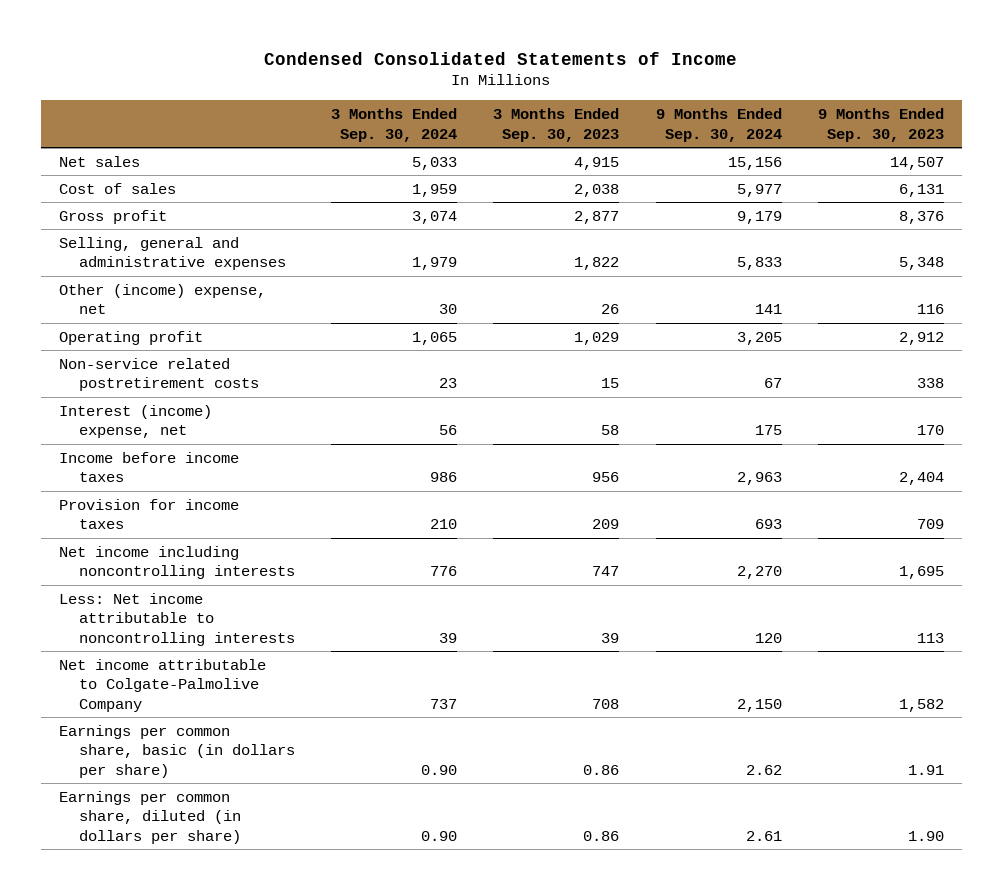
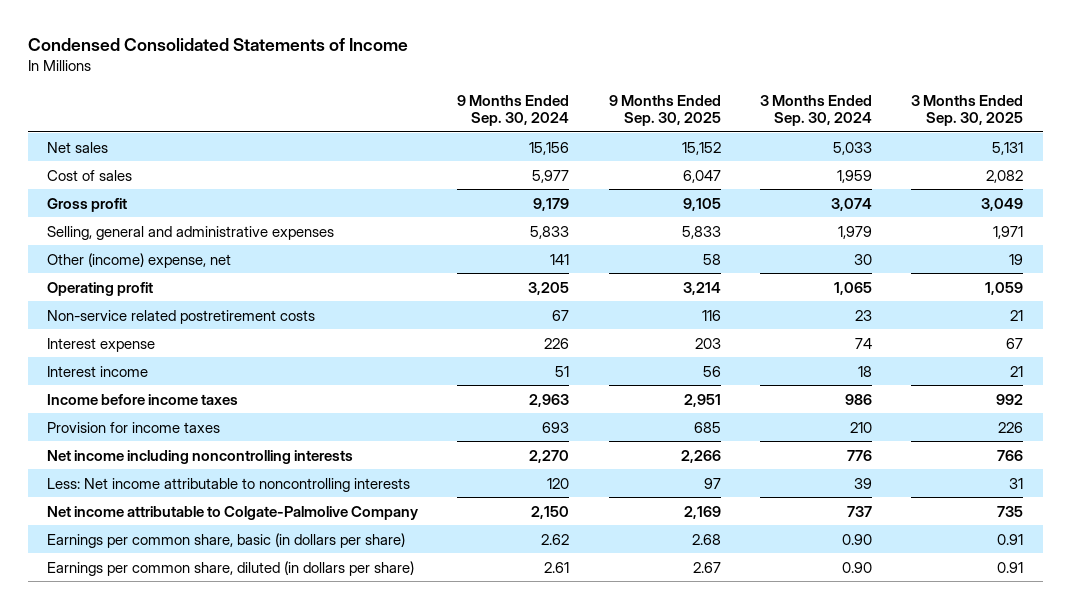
- | 3 Months Ended Sep. 30, 2024 | 3 Months Ended Sep. 30, 2023 | 9 Months Ended Sep. 30, 2024 | 9 Months Ended Sep. 30, 2023
+ | 9 Months Ended Sep. 30, 2024 | 9 Months Ended Sep. 30, 2025 | 3 Months Ended Sep. 30, 2024 | 3 Months Ended Sep. 30, 2025
- Interest (income) expense, net | 56 | 58 | 175 | 170
+ Interest expense | 226 | 203 | 74 | 67
+ Interest income | 51 | 56 | 18 | 21

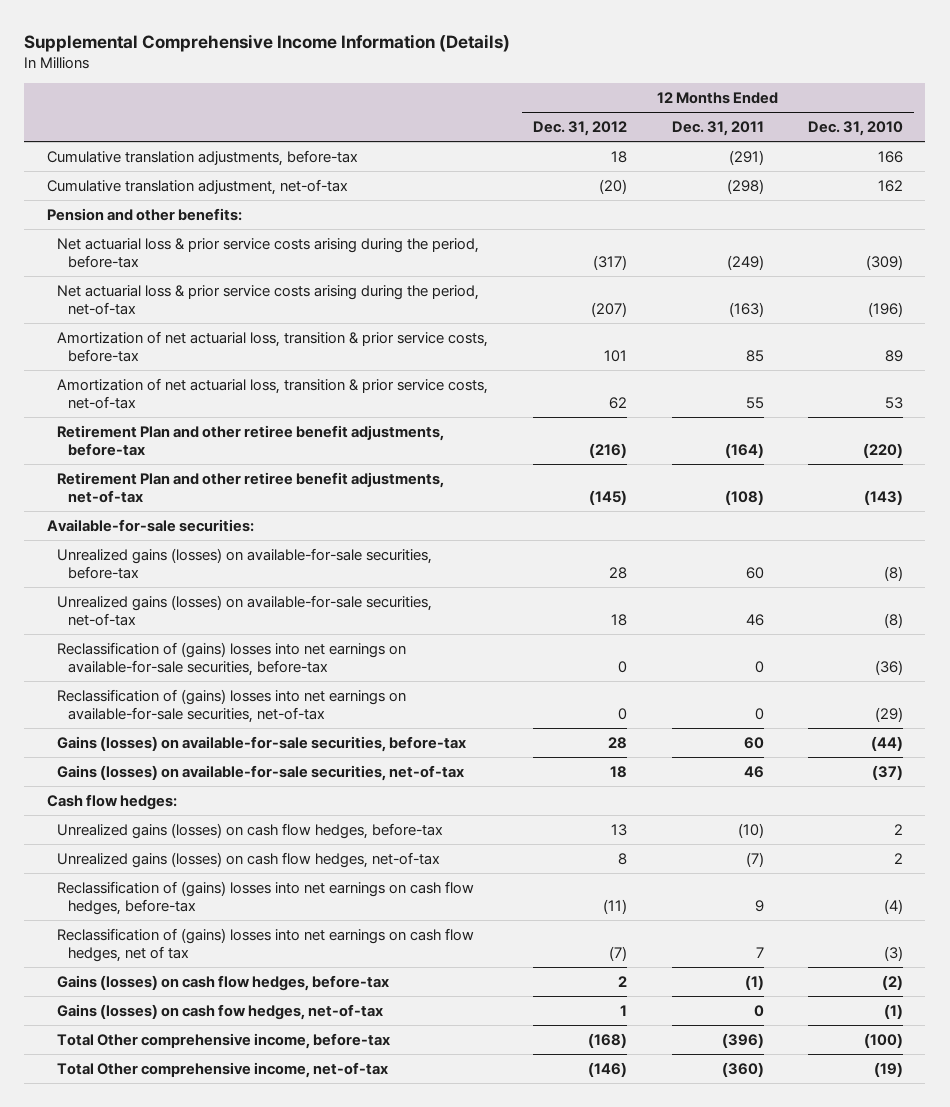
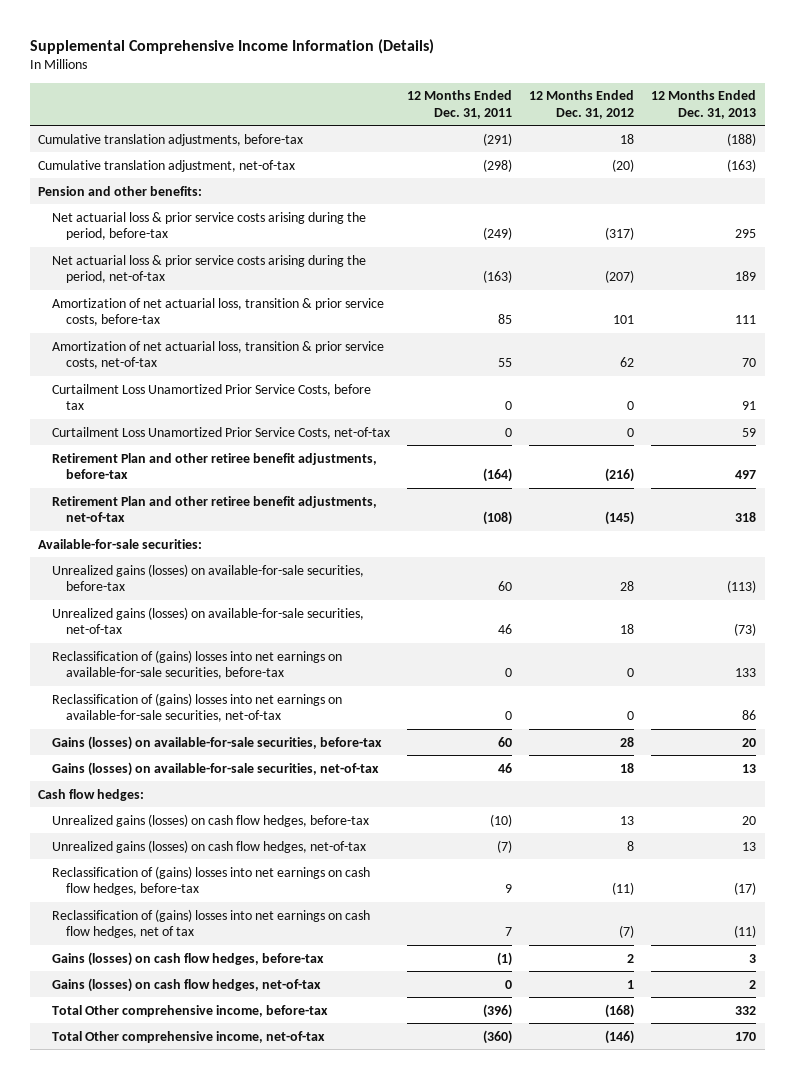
- | 12 Months Ended Dec. 31, 2012 | 12 Months Ended Dec. 31, 2011 | 12 Months Ended Dec. 31, 2010
+ | 12 Months Ended Dec. 31, 2011 | 12 Months Ended Dec. 31, 2012 | 12 Months Ended Dec. 31, 2013
+ Curtailment Loss Unamortized Prior Service Costs, before tax | 0 | 0 | 91
+ Curtailment Loss Unamortized Prior Service Costs, net-of-tax | 0 | 0 | 59
- Gains (losses) on cash fow hedges, net-of-tax | 1 | 0 | (1)
+ Gains (losses) on cash flow hedges, net-of-tax | 0 | 1 | 2

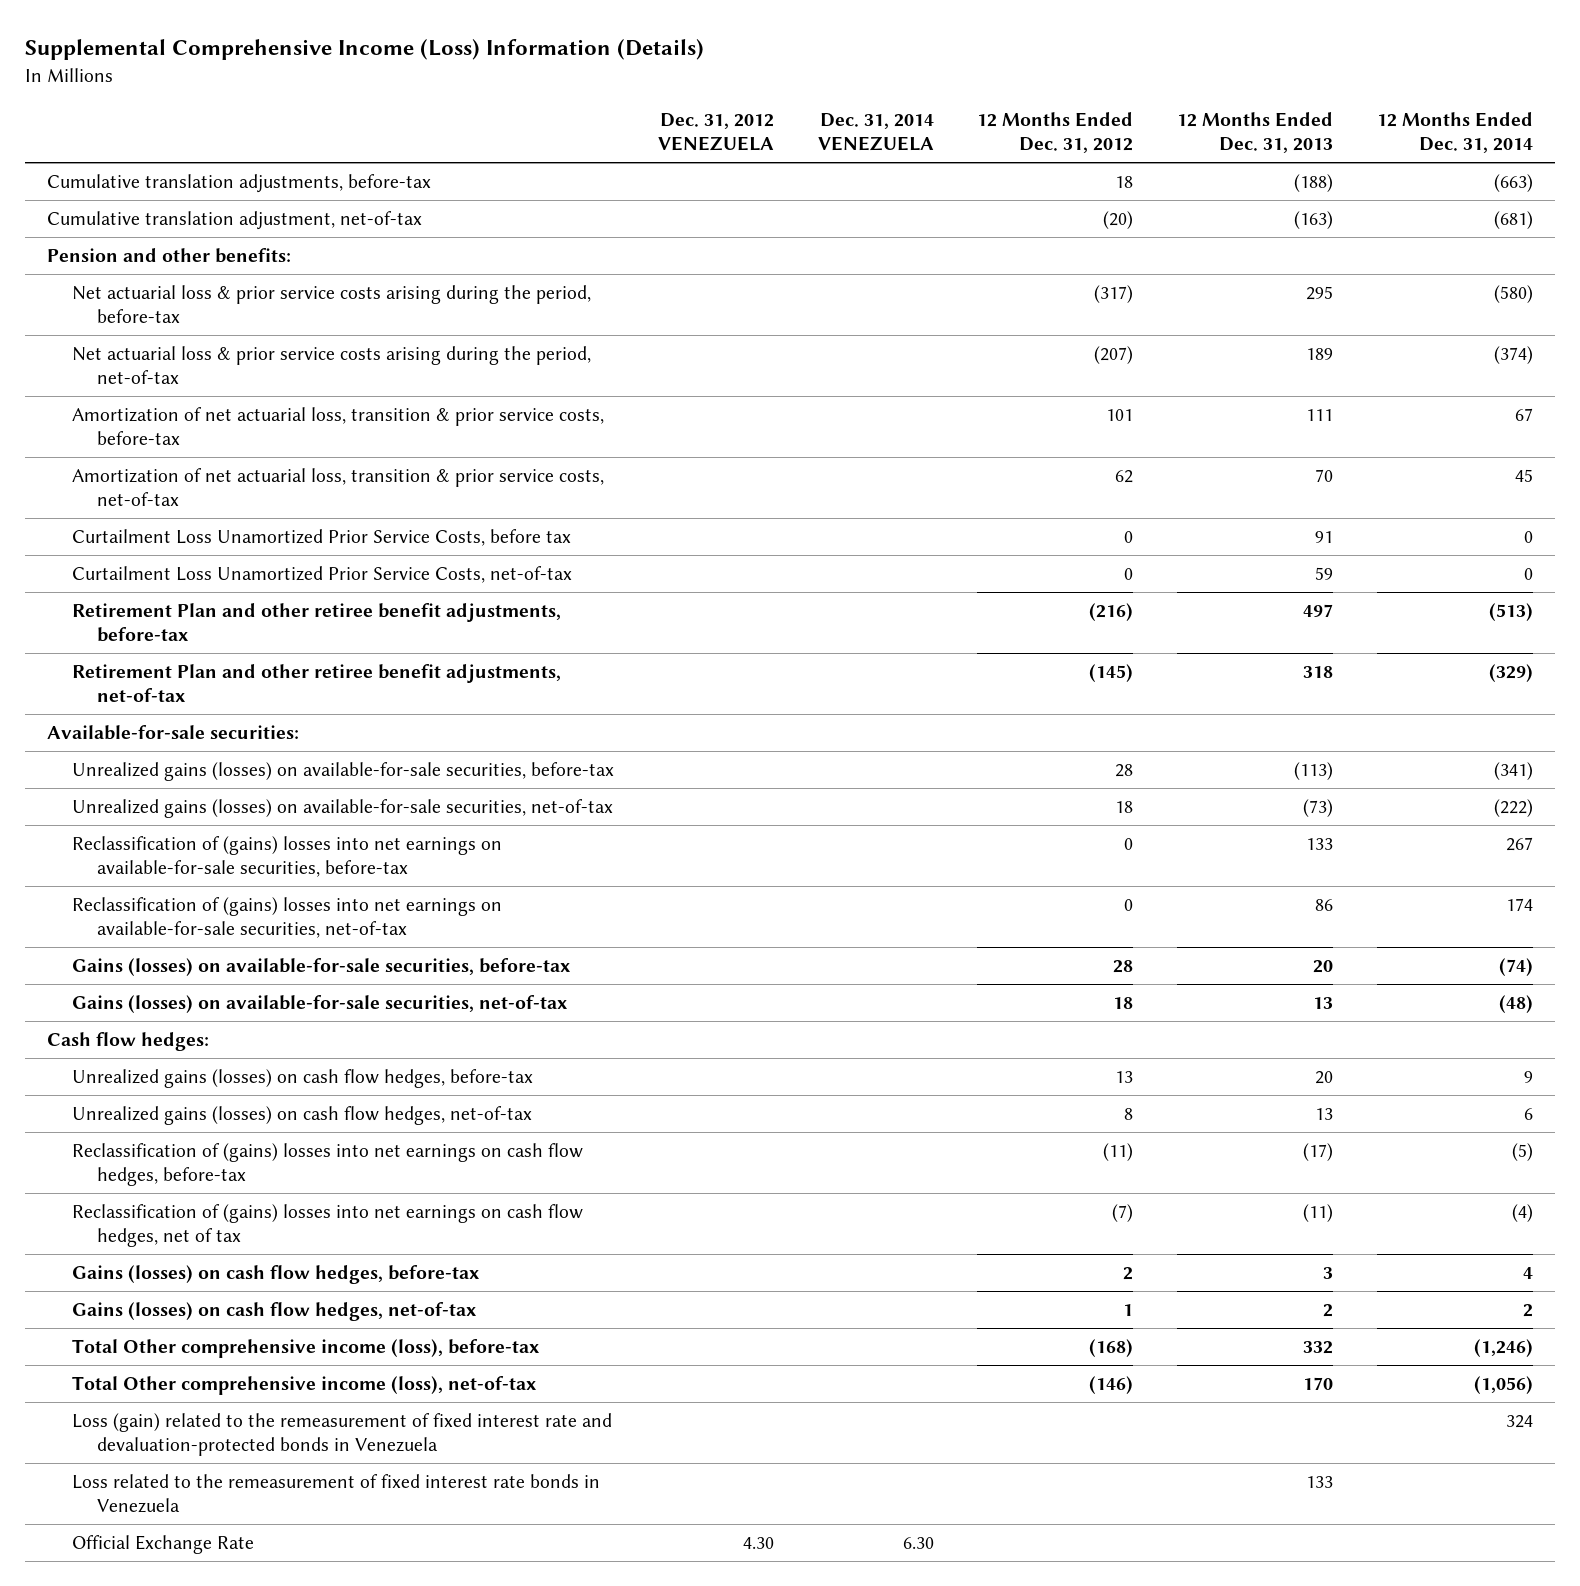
- Supplemental Comprehensive Income Information (Details)
+ Supplemental Comprehensive Income (Loss) Information (Details)
- | 12 Months Ended Dec. 31, 2011 | 12 Months Ended Dec. 31, 2012 | 12 Months Ended Dec. 31, 2013
+ | Dec. 31, 2012 VENEZUELA | Dec. 31, 2014 VENEZUELA | 12 Months Ended Dec. 31, 2012 | 12 Months Ended Dec. 31, 2013 | 12 Months Ended Dec. 31, 2014
- Total Other comprehensive income, before-tax | (396) | (168) | 332
- Total Other comprehensive income, net-of-tax | (360) | (146) | 170
+ Total Other comprehensive income (loss), before-tax | | | (168) | 332 | (1,246)
+ Total Other comprehensive income (loss), net-of-tax | | | (146) | 170 | (1,056)
+ Loss (gain) related to the remeasurement of fixed interest rate and devaluation-protected bonds in Venezuela | | | | | 324
+ Loss related to the remeasurement of fixed interest rate bonds in Venezuela | | | | 133 |
+ Official Exchange Rate | 4.30 | 6.30 | | |

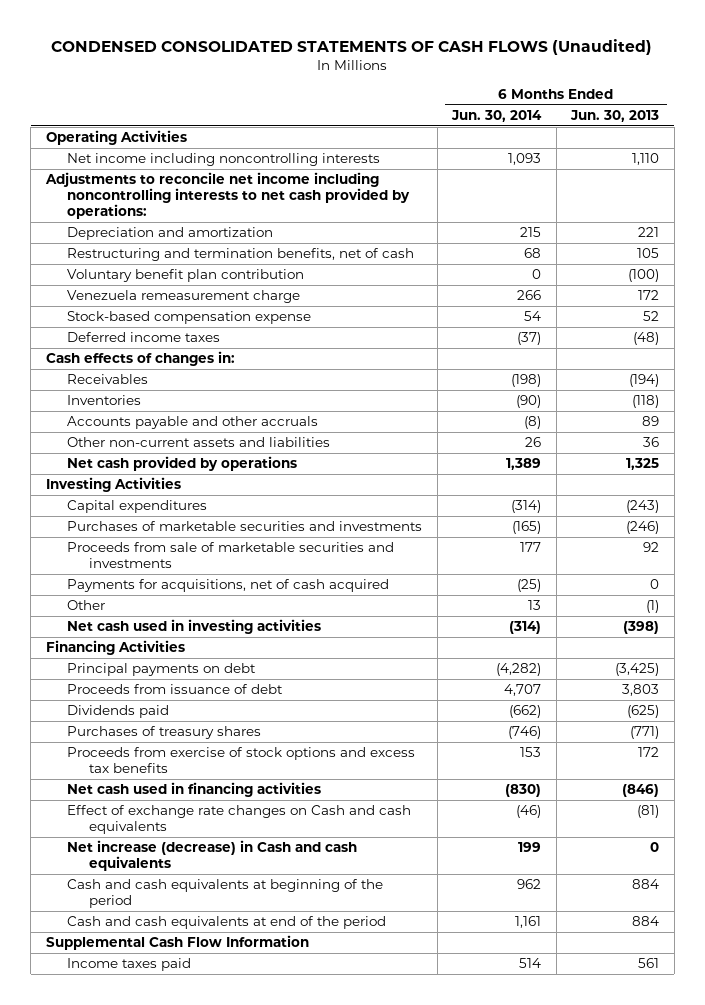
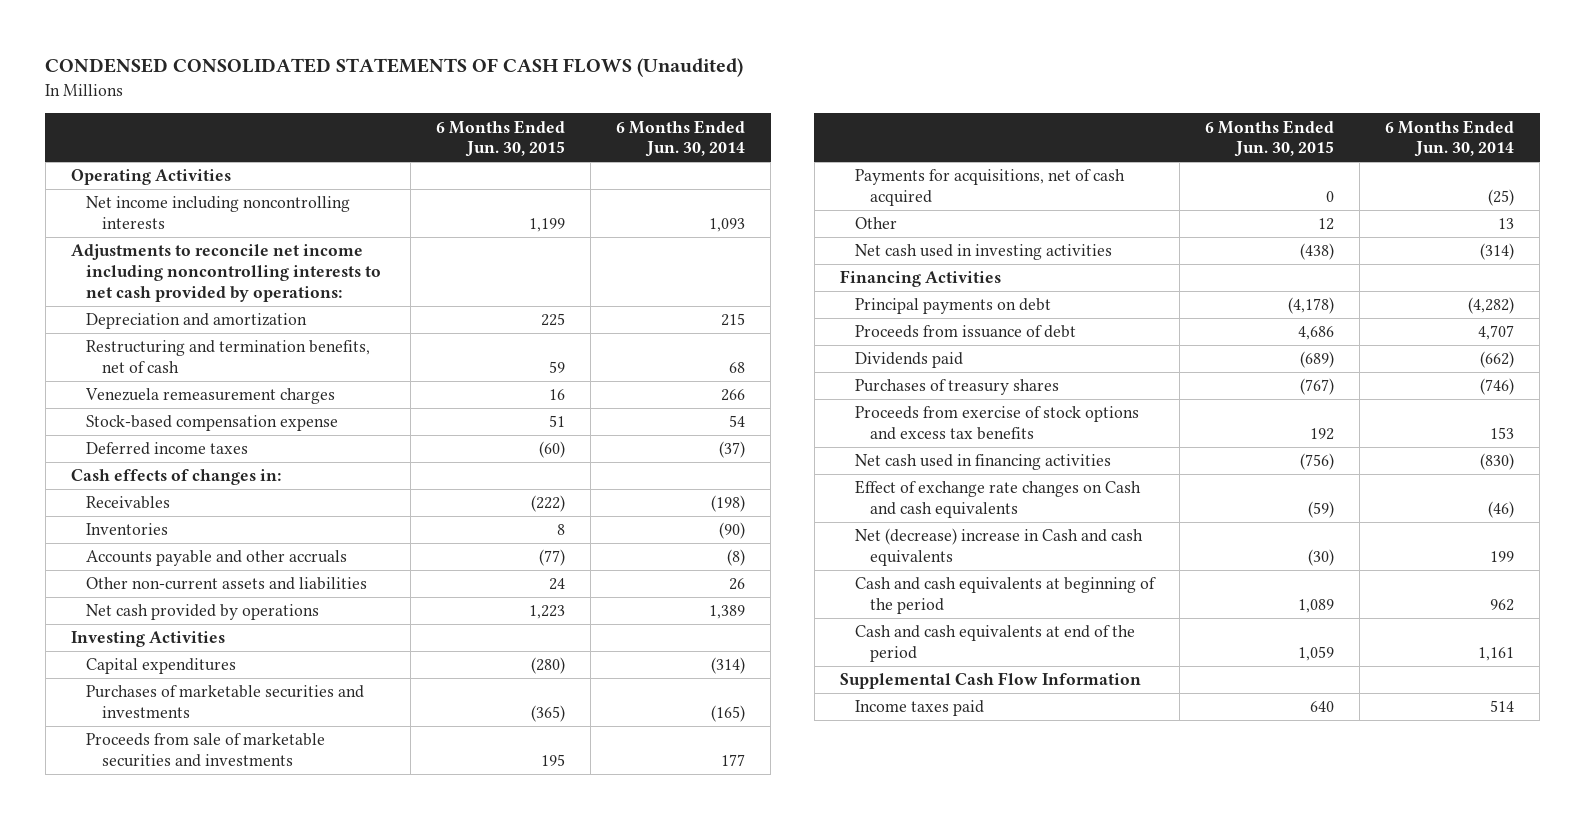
- | 6 Months Ended Jun. 30, 2014 | 6 Months Ended Jun. 30, 2013
+ | 6 Months Ended Jun. 30, 2015 | 6 Months Ended Jun. 30, 2014
- Voluntary benefit plan contribution | 0 | (100)
- Venezuela remeasurement charge | 266 | 172
+ Venezuela remeasurement charges | 16 | 266
- Net increase (decrease) in Cash and cash equivalents | 199 | 0
+ Net (decrease) increase in Cash and cash equivalents | (30) | 199

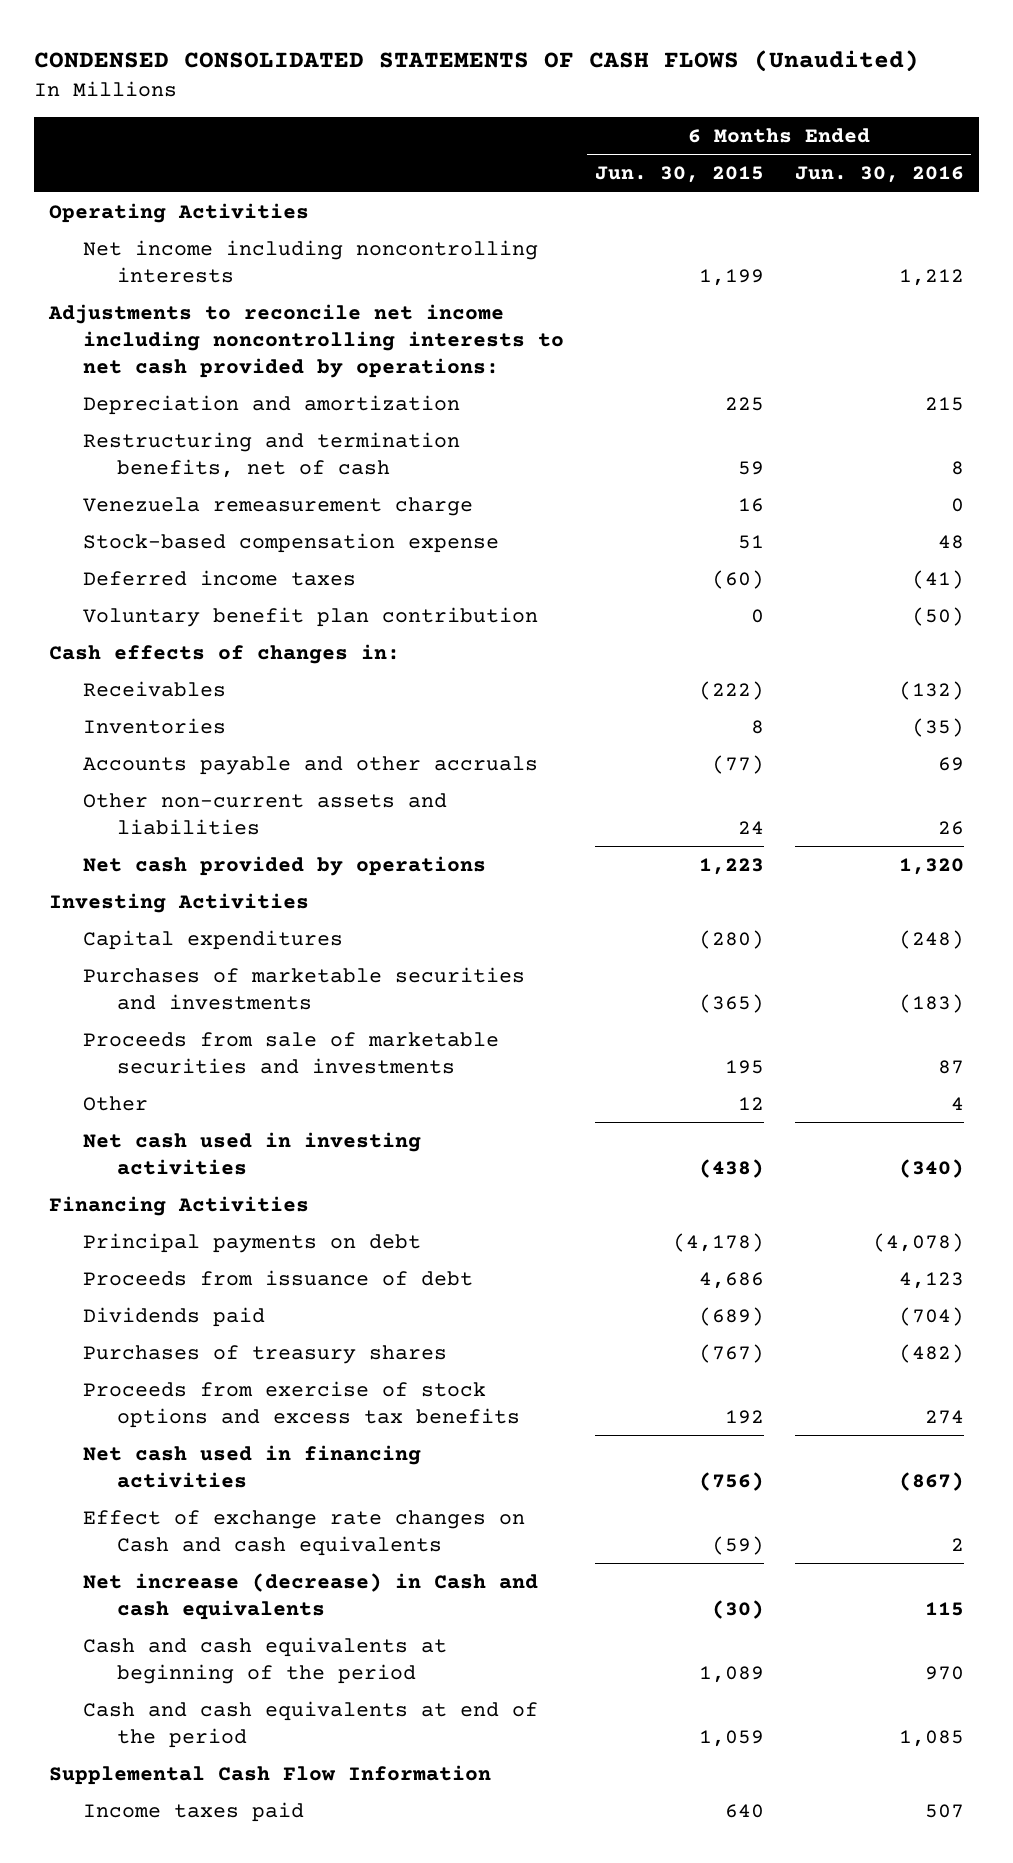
- | 6 Months Ended Jun. 30, 2015 | 6 Months Ended Jun. 30, 2014
+ | 6 Months Ended Jun. 30, 2015 | 6 Months Ended Jun. 30, 2016
- Venezuela remeasurement charges | 16 | 266
+ Venezuela remeasurement charge | 16 | 0
+ Voluntary benefit plan contribution | 0 | (50)
- Payments for acquisitions, net of cash acquired | 0 | (25)
- Net (decrease) increase in Cash and cash equivalents | (30) | 199
+ Net increase (decrease) in Cash and cash equivalents | (30) | 115

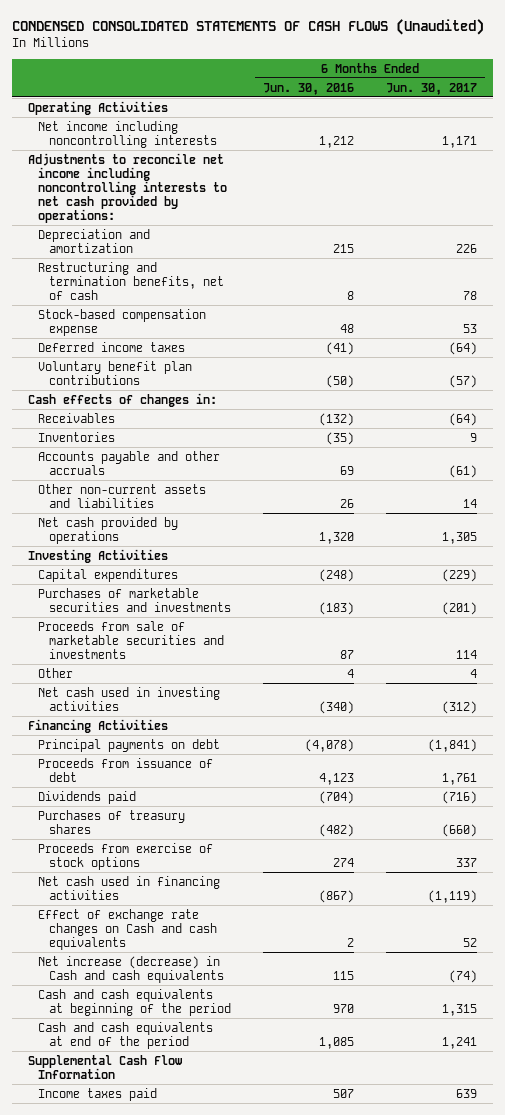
- | 6 Months Ended Jun. 30, 2015 | 6 Months Ended Jun. 30, 2016
+ | 6 Months Ended Jun. 30, 2016 | 6 Months Ended Jun. 30, 2017
- Venezuela remeasurement charge | 16 | 0
- Voluntary benefit plan contribution | 0 | (50)
+ Voluntary benefit plan contributions | (50) | (57)
- Proceeds from exercise of stock options and excess tax benefits | 192 | 274
+ Proceeds from exercise of stock options | 274 | 337

